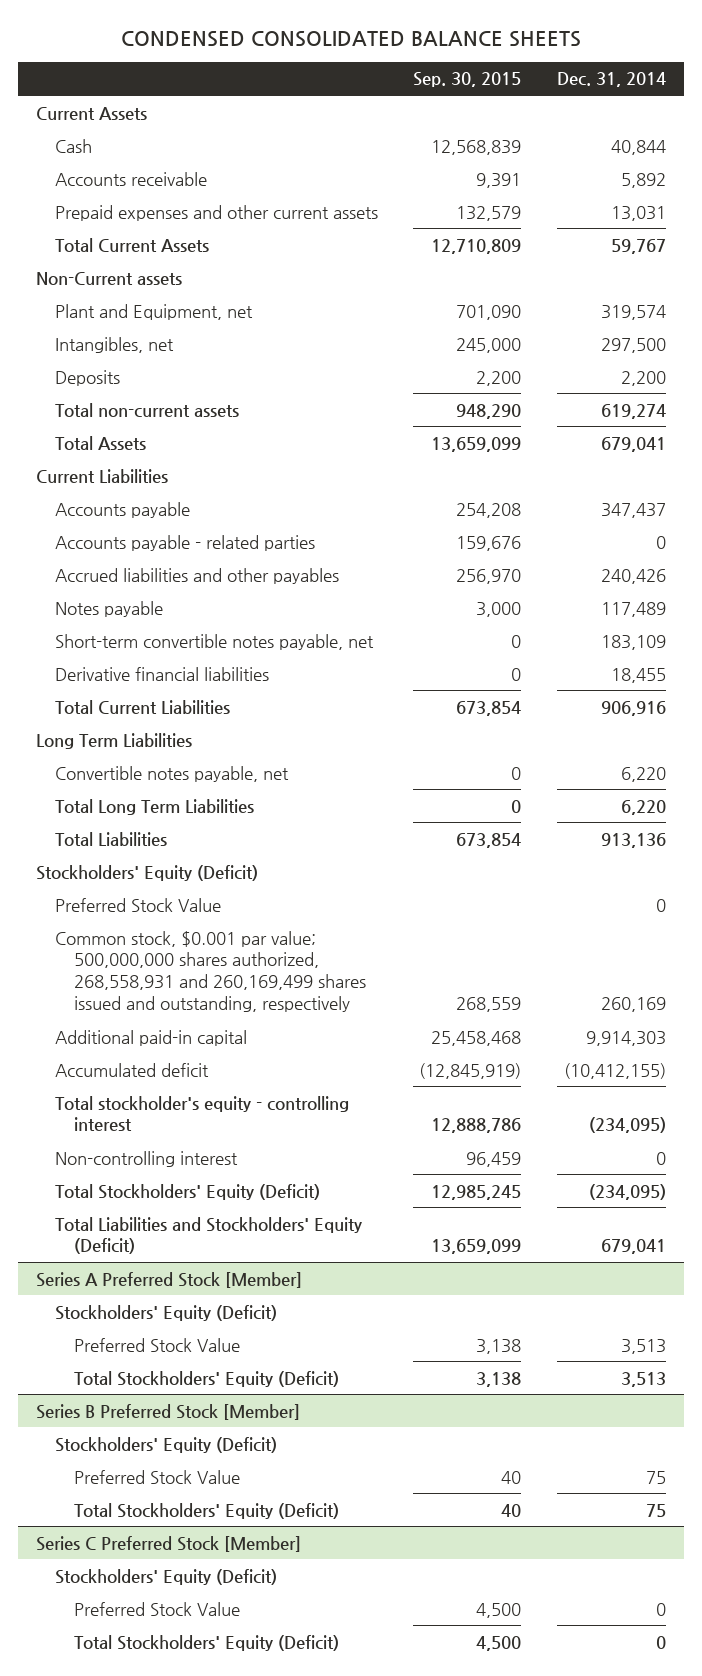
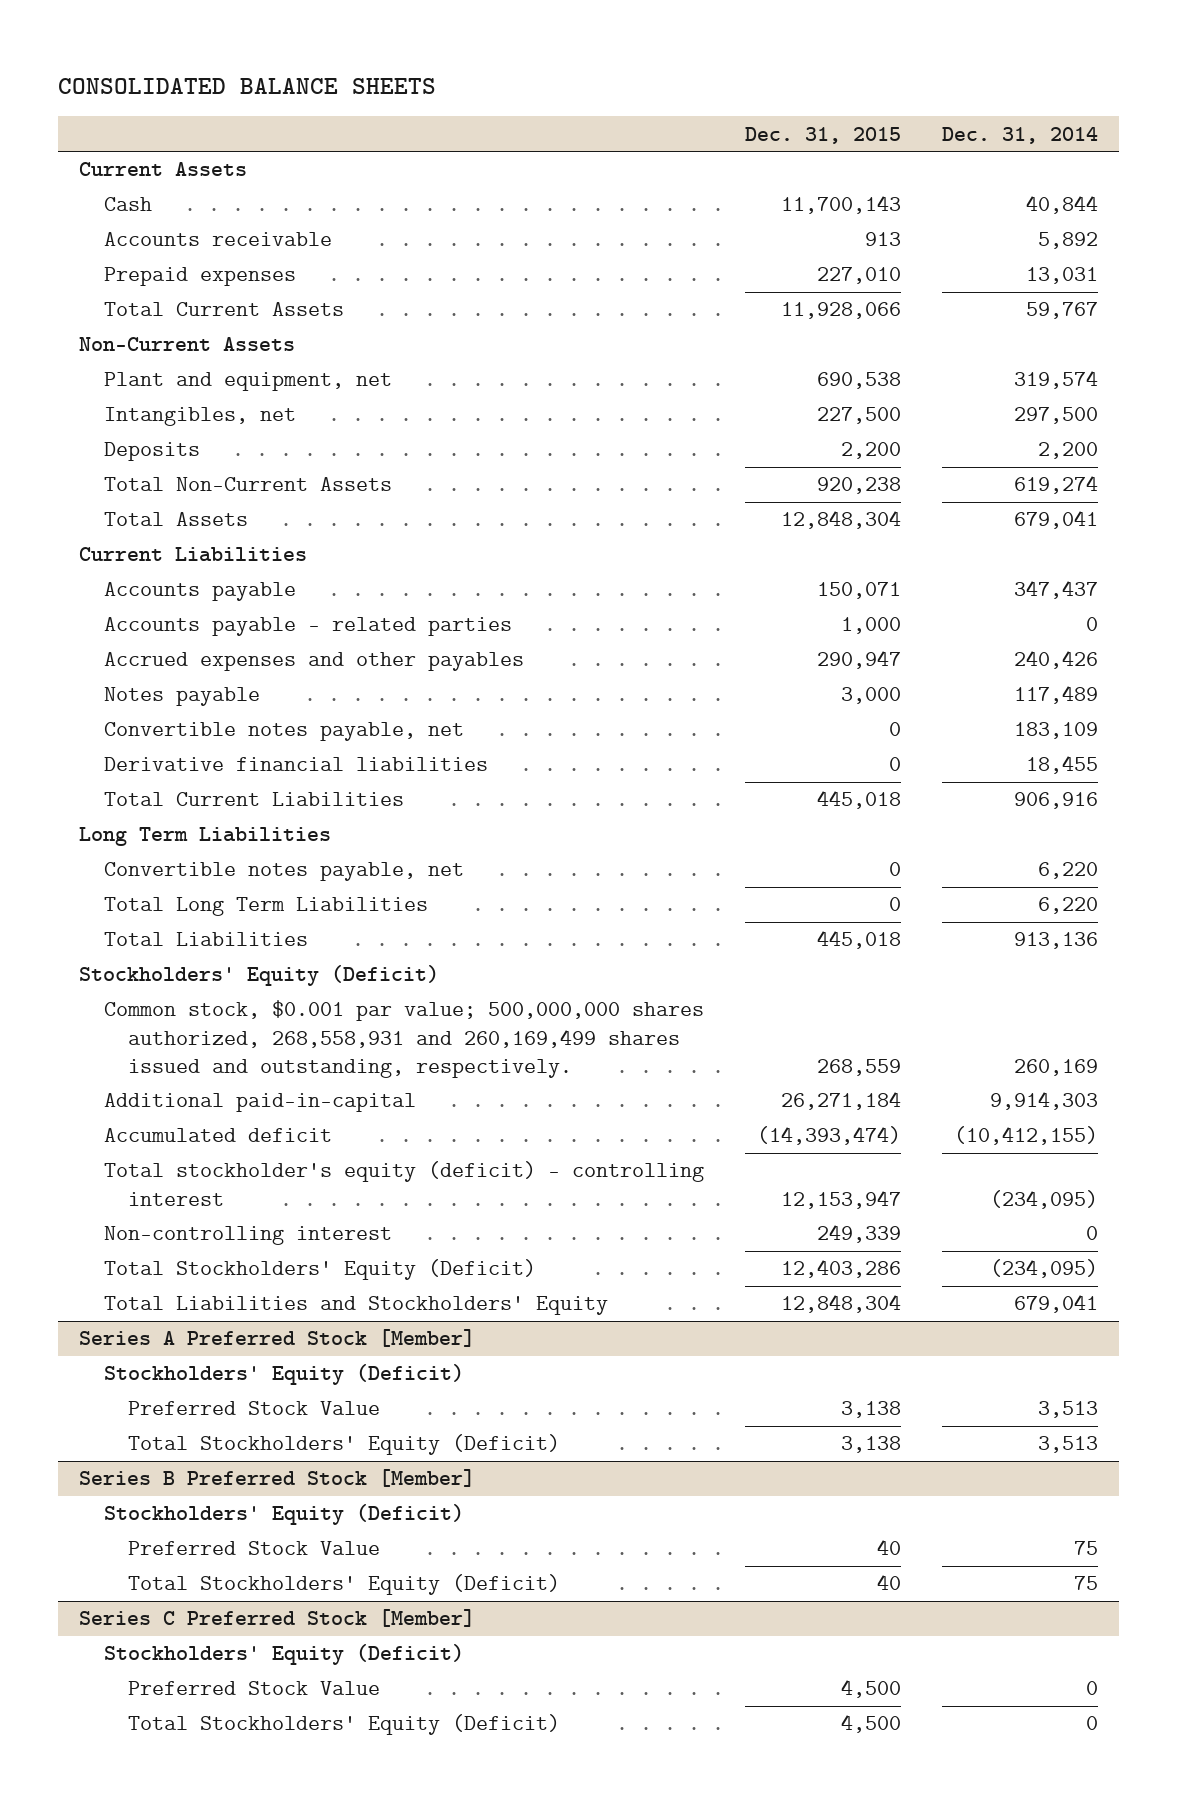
- CONDENSED CONSOLIDATED BALANCE SHEETS
+ CONSOLIDATED BALANCE SHEETS
- | Sep. 30, 2015 | Dec. 31, 2014
+ | Dec. 31, 2015 | Dec. 31, 2014
- Prepaid expenses and other current assets | 132,579 | 13,031
+ Prepaid expenses | 227,010 | 13,031
- Non-Current assets
- Plant and Equipment, net | 701,090 | 319,574
+ Non-Current Assets
+ Plant and equipment, net | 690,538 | 319,574
- Total non-current assets | 948,290 | 619,274
+ Total Non-Current Assets | 920,238 | 619,274
- Accrued liabilities and other payables | 256,970 | 240,426
+ Accrued expenses and other payables | 290,947 | 240,426
- Short-term convertible notes payable, net | 0 | 183,109
+ Convertible notes payable, net | 0 | 183,109
- Preferred Stock Value | | 0
- Common stock, $0.001 par value; 500,000,000 shares authorized, 268,558,931 and 260,169,499 shares issued and outstanding, respectively | 268,559 | 260,169
- Additional paid-in capital | 25,458,468 | 9,914,303
+ Common stock, $0.001 par value; 500,000,000 shares authorized, 268,558,931 and 260,169,499 shares issued and outstanding, respectively. | 268,559 | 260,169
+ Additional paid-in-capital | 26,271,184 | 9,914,303
- Total stockholder's equity - controlling interest | 12,888,786 | (234,095)
+ Total stockholder's equity (deficit) - controlling interest | 12,153,947 | (234,095)
- Total Liabilities and Stockholders' Equity (Deficit) | 13,659,099 | 679,041
+ Total Liabilities and Stockholders' Equity | 12,848,304 | 679,041

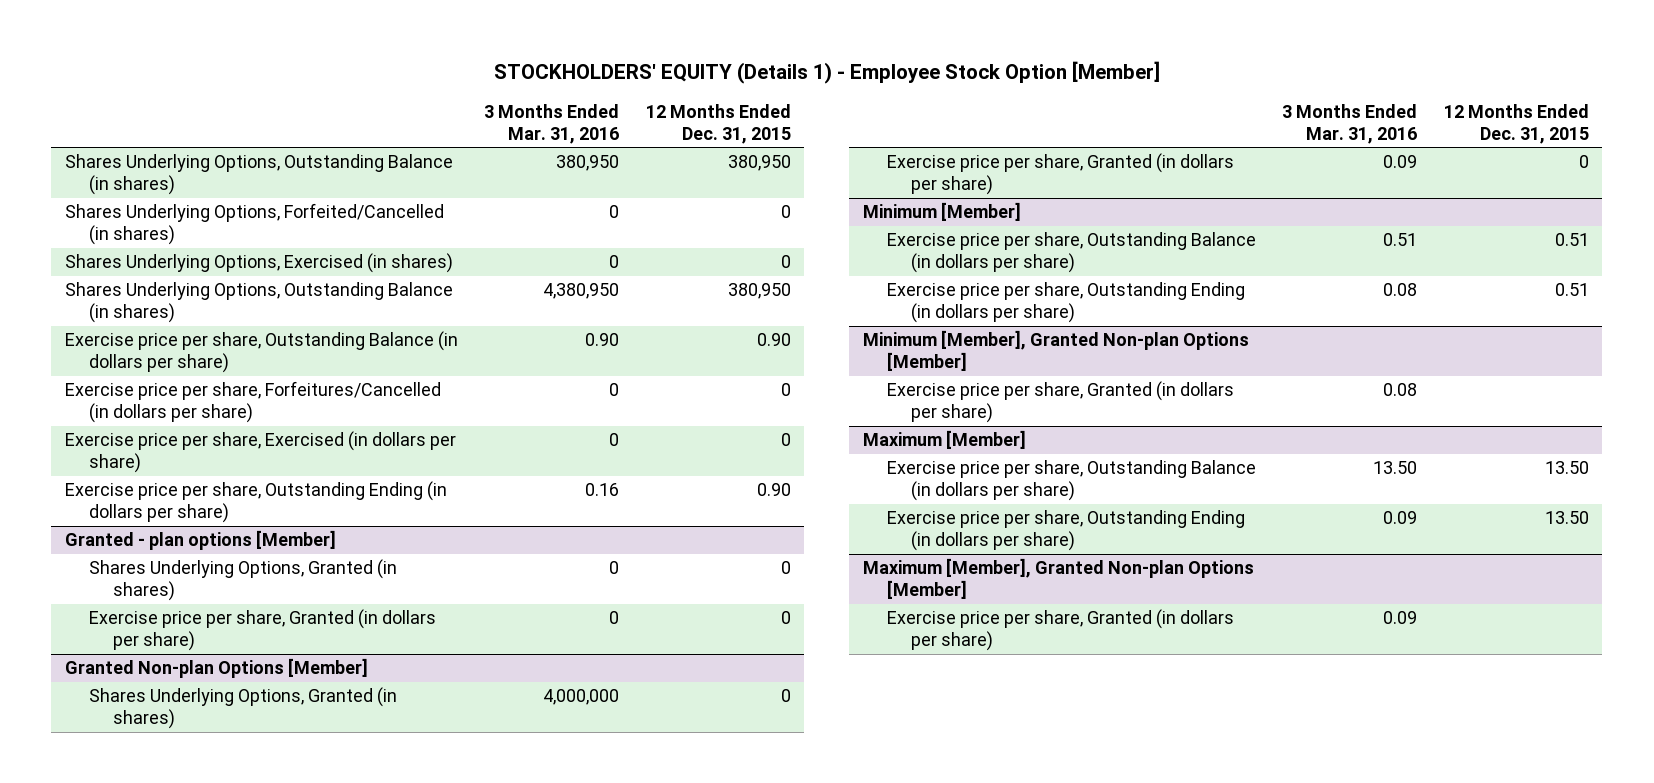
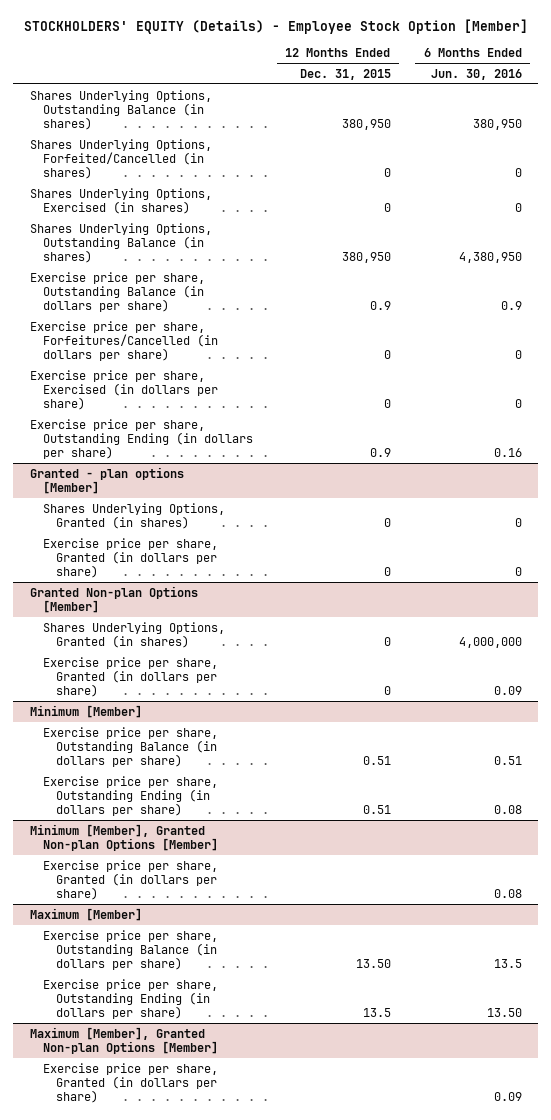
- STOCKHOLDERS' EQUITY (Details 1) - Employee Stock Option [Member]
+ STOCKHOLDERS' EQUITY (Details) - Employee Stock Option [Member]
- | 3 Months Ended Mar. 31, 2016 | 12 Months Ended Dec. 31, 2015
+ | 12 Months Ended Dec. 31, 2015 | 6 Months Ended Jun. 30, 2016
- Exercise price per share, Outstanding Balance (in dollars per share) | 0.90 | 0.90
+ Exercise price per share, Outstanding Balance (in dollars per share) | 0.9 | 0.9
- Exercise price per share, Outstanding Ending (in dollars per share) | 0.16 | 0.90
+ Exercise price per share, Outstanding Ending (in dollars per share) | 0.9 | 0.16
@ Maximum [Member]
- Exercise price per share, Outstanding Ending (in dollars per share) | 0.09 | 13.50
+ Exercise price per share, Outstanding Ending (in dollars per share) | 13.5 | 13.50

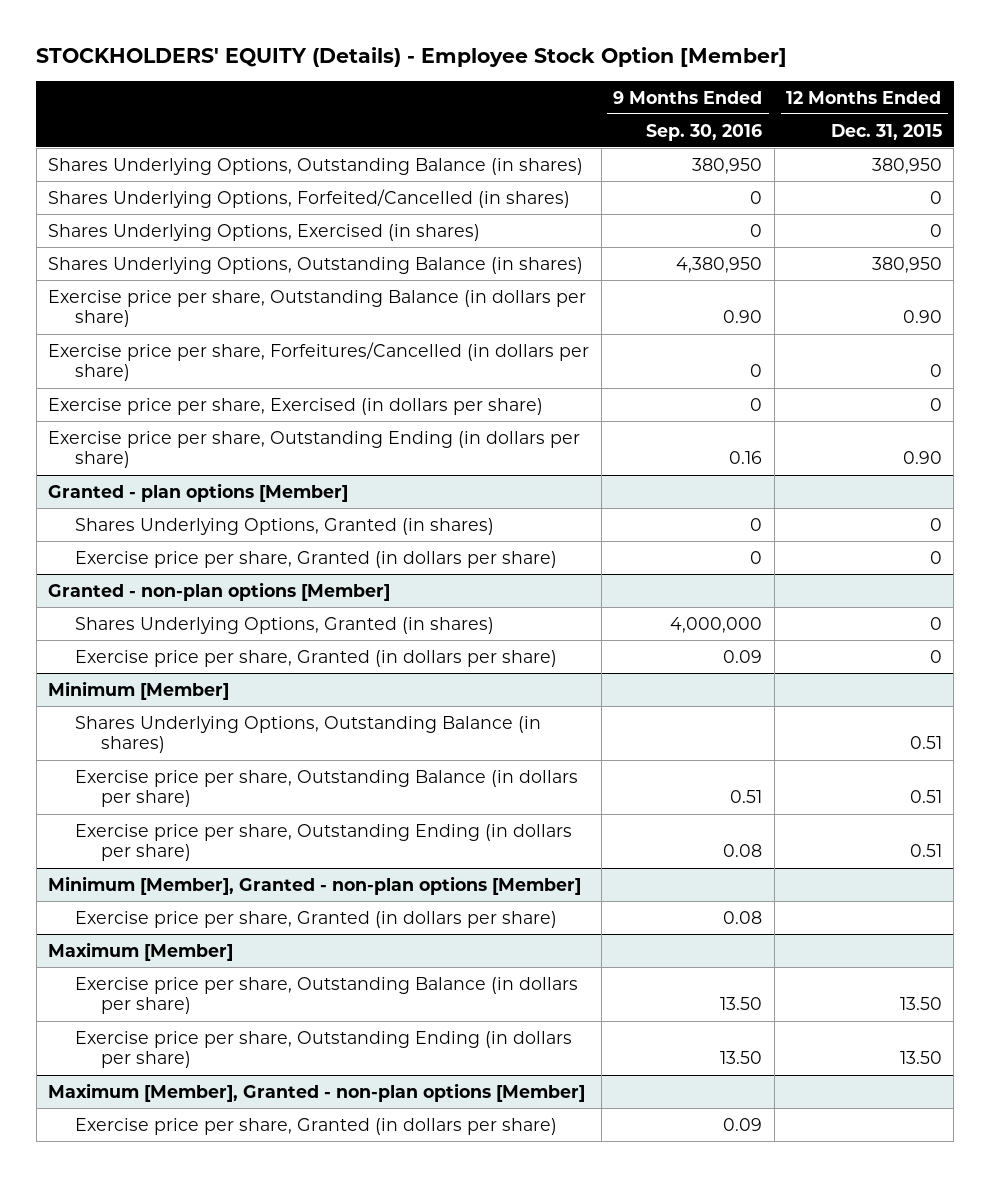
- | 12 Months Ended Dec. 31, 2015 | 6 Months Ended Jun. 30, 2016
+ | 9 Months Ended Sep. 30, 2016 | 12 Months Ended Dec. 31, 2015
- Exercise price per share, Outstanding Balance (in dollars per share) | 0.9 | 0.9
+ Exercise price per share, Outstanding Balance (in dollars per share) | 0.90 | 0.90
- Exercise price per share, Outstanding Ending (in dollars per share) | 0.9 | 0.16
+ Exercise price per share, Outstanding Ending (in dollars per share) | 0.16 | 0.90
- Granted Non-plan Options [Member]
+ Granted - non-plan options [Member]
@ Minimum [Member]
+ Shares Underlying Options, Outstanding Balance (in shares) | | 0.51
- Minimum [Member], Granted Non-plan Options [Member]
+ Minimum [Member], Granted - non-plan options [Member]
@ Maximum [Member]
- Exercise price per share, Outstanding Ending (in dollars per share) | 13.5 | 13.50
- Maximum [Member], Granted Non-plan Options [Member]
@ Maximum [Member]
+ Exercise price per share, Outstanding Ending (in dollars per share) | 13.50 | 13.50
+ Maximum [Member], Granted - non-plan options [Member]

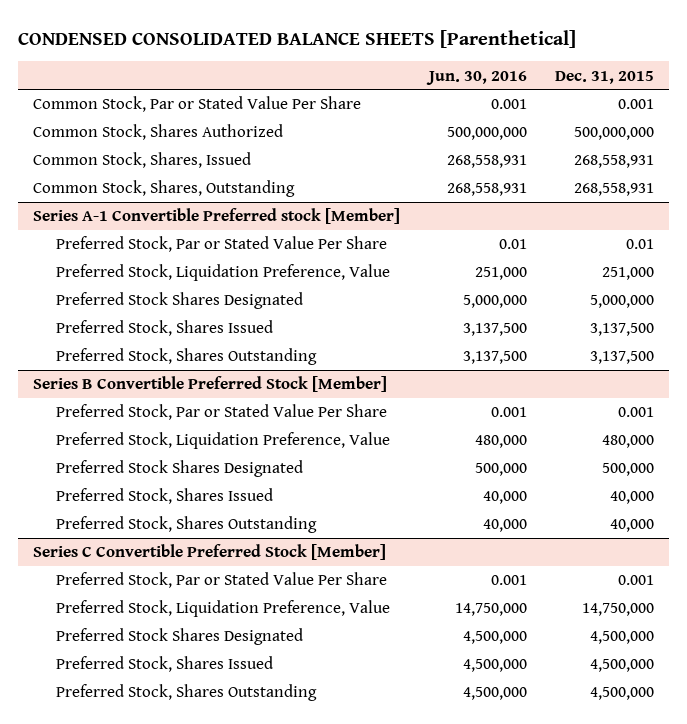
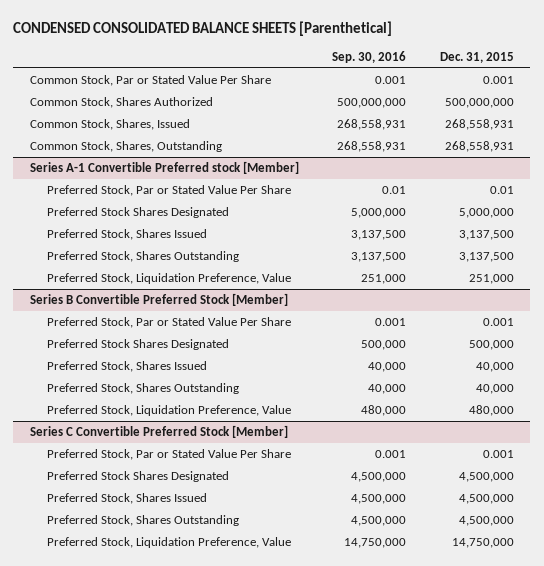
- | Jun. 30, 2016 | Dec. 31, 2015
+ | Sep. 30, 2016 | Dec. 31, 2015
@ Series A-1 Convertible Preferred stock [Member]
moved down: Preferred Stock, Liquidation Preference, Value | 251,000 | 251,000
@ Series B Convertible Preferred Stock [Member]
moved down: Preferred Stock, Liquidation Preference, Value | 480,000 | 480,000
@ Series C Convertible Preferred Stock [Member]
moved down: Preferred Stock, Liquidation Preference, Value | 14,750,000 | 14,750,000

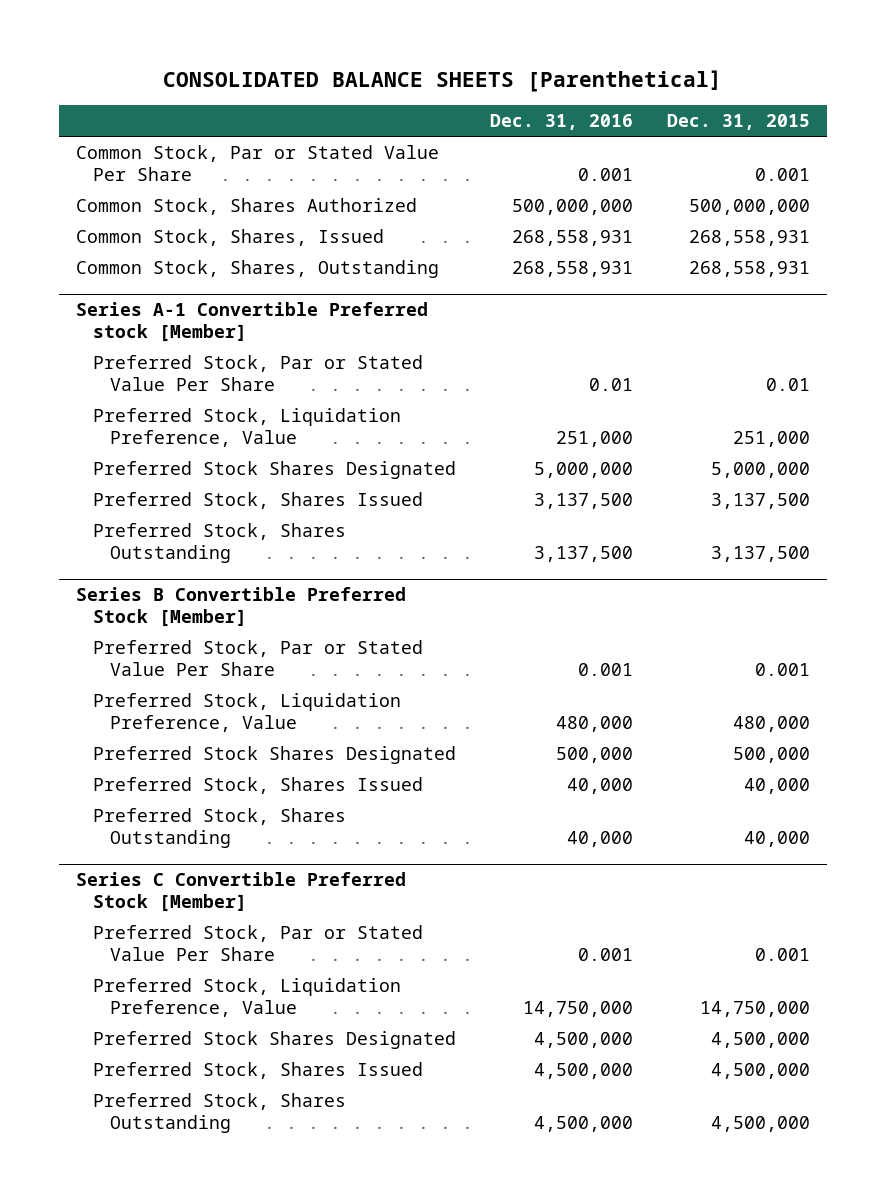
- CONDENSED CONSOLIDATED BALANCE SHEETS [Parenthetical]
+ CONSOLIDATED BALANCE SHEETS [Parenthetical]
- | Sep. 30, 2016 | Dec. 31, 2015
+ | Dec. 31, 2016 | Dec. 31, 2015
@ Series A-1 Convertible Preferred stock [Member]
moved up: Preferred Stock, Liquidation Preference, Value | 251,000 | 251,000
@ Series B Convertible Preferred Stock [Member]
moved up: Preferred Stock, Liquidation Preference, Value | 480,000 | 480,000
@ Series C Convertible Preferred Stock [Member]
moved up: Preferred Stock, Liquidation Preference, Value | 14,750,000 | 14,750,000

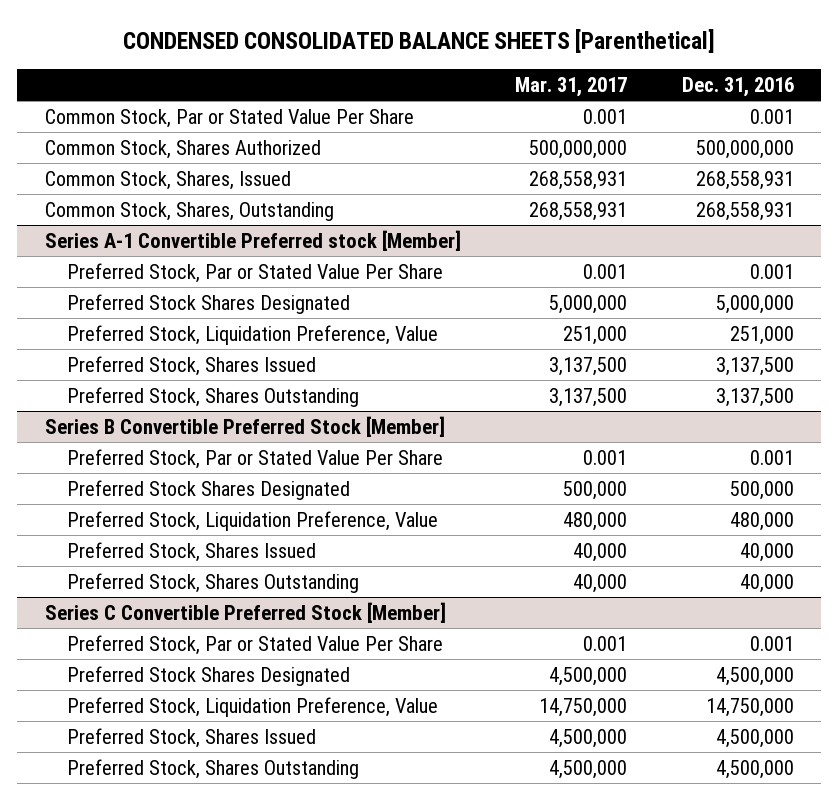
- CONSOLIDATED BALANCE SHEETS [Parenthetical]
+ CONDENSED CONSOLIDATED BALANCE SHEETS [Parenthetical]
- | Dec. 31, 2016 | Dec. 31, 2015
+ | Mar. 31, 2017 | Dec. 31, 2016
@ Series A-1 Convertible Preferred stock [Member]
- Preferred Stock, Par or Stated Value Per Share | 0.01 | 0.01
+ Preferred Stock, Par or Stated Value Per Share | 0.001 | 0.001
moved down: Preferred Stock, Liquidation Preference, Value | 251,000 | 251,000
@ Series B Convertible Preferred Stock [Member]
moved down: Preferred Stock, Liquidation Preference, Value | 480,000 | 480,000
@ Series C Convertible Preferred Stock [Member]
moved down: Preferred Stock, Liquidation Preference, Value | 14,750,000 | 14,750,000

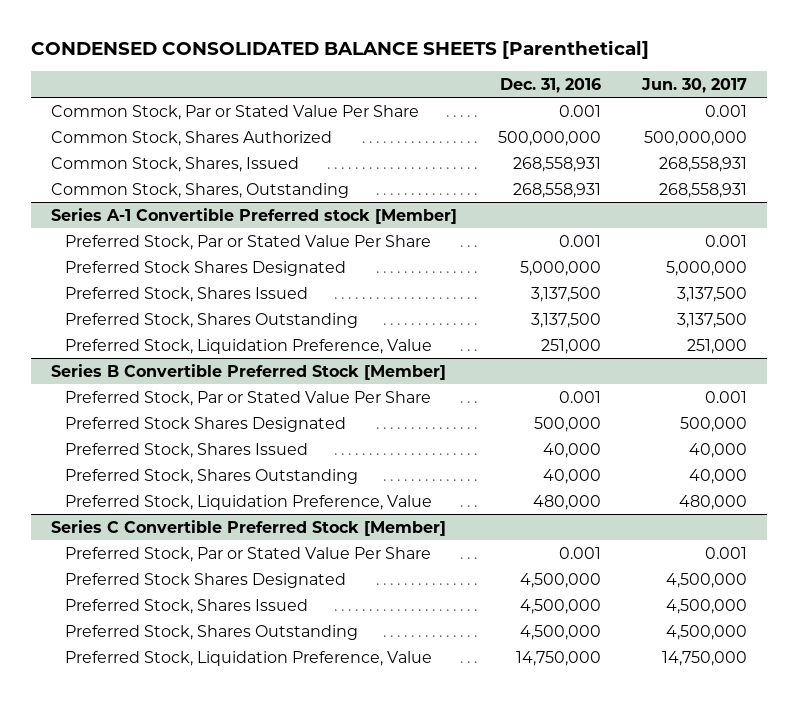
- | Mar. 31, 2017 | Dec. 31, 2016
+ | Dec. 31, 2016 | Jun. 30, 2017
@ Series A-1 Convertible Preferred stock [Member]
moved down: Preferred Stock, Liquidation Preference, Value | 251,000 | 251,000
@ Series B Convertible Preferred Stock [Member]
moved down: Preferred Stock, Liquidation Preference, Value | 480,000 | 480,000
@ Series C Convertible Preferred Stock [Member]
moved down: Preferred Stock, Liquidation Preference, Value | 14,750,000 | 14,750,000

